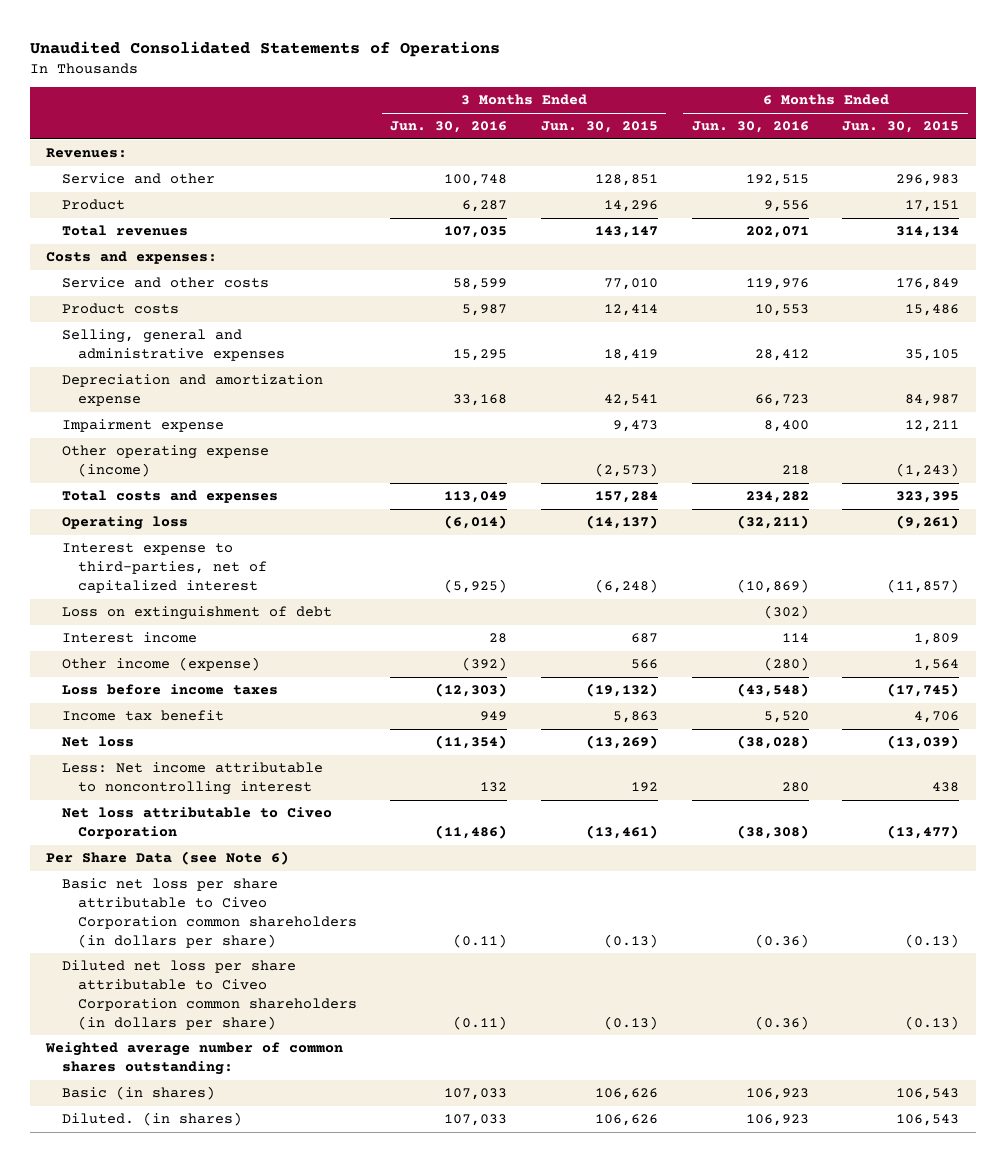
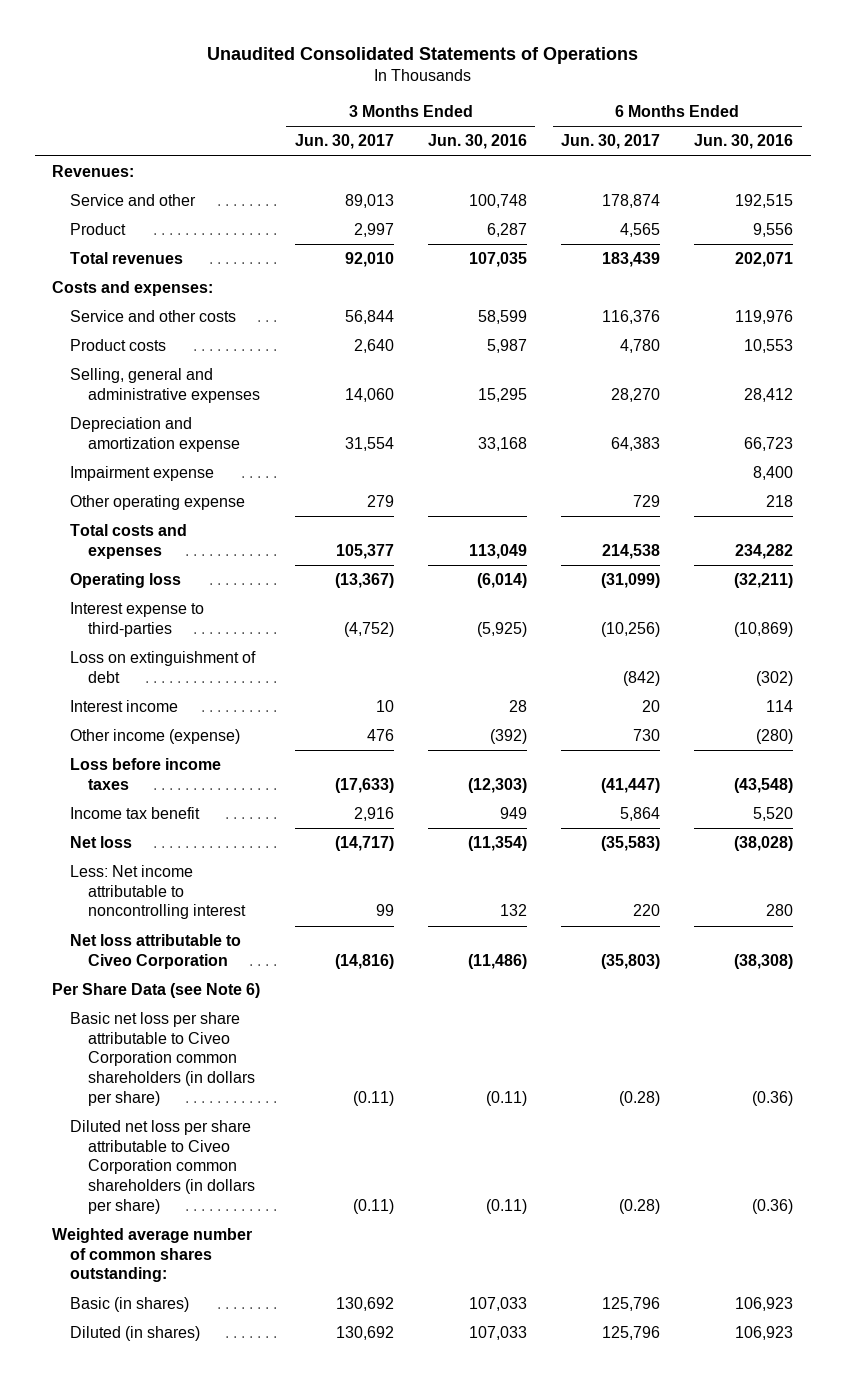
- | 3 Months Ended Jun. 30, 2016 | 3 Months Ended Jun. 30, 2015 | 6 Months Ended Jun. 30, 2016 | 6 Months Ended Jun. 30, 2015
+ | 3 Months Ended Jun. 30, 2017 | 3 Months Ended Jun. 30, 2016 | 6 Months Ended Jun. 30, 2017 | 6 Months Ended Jun. 30, 2016
- Other operating expense (income) | | (2,573) | 218 | (1,243)
+ Other operating expense | 279 | | 729 | 218
- Interest expense to third-parties, net of capitalized interest | (5,925) | (6,248) | (10,869) | (11,857)
+ Interest expense to third-parties | (4,752) | (5,925) | (10,256) | (10,869)
- Diluted. (in shares) | 107,033 | 106,626 | 106,923 | 106,543
+ Diluted (in shares) | 130,692 | 107,033 | 125,796 | 106,923

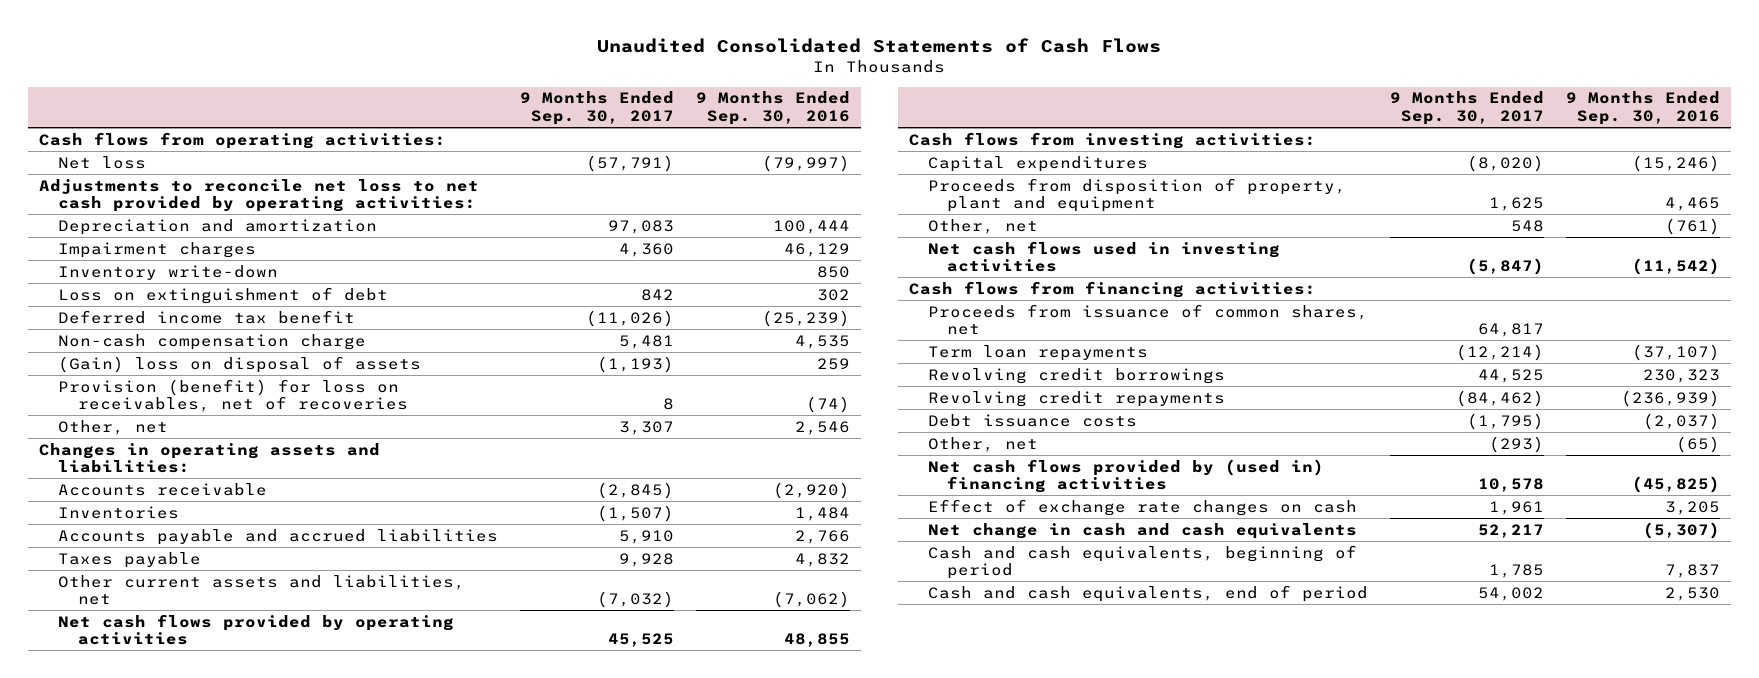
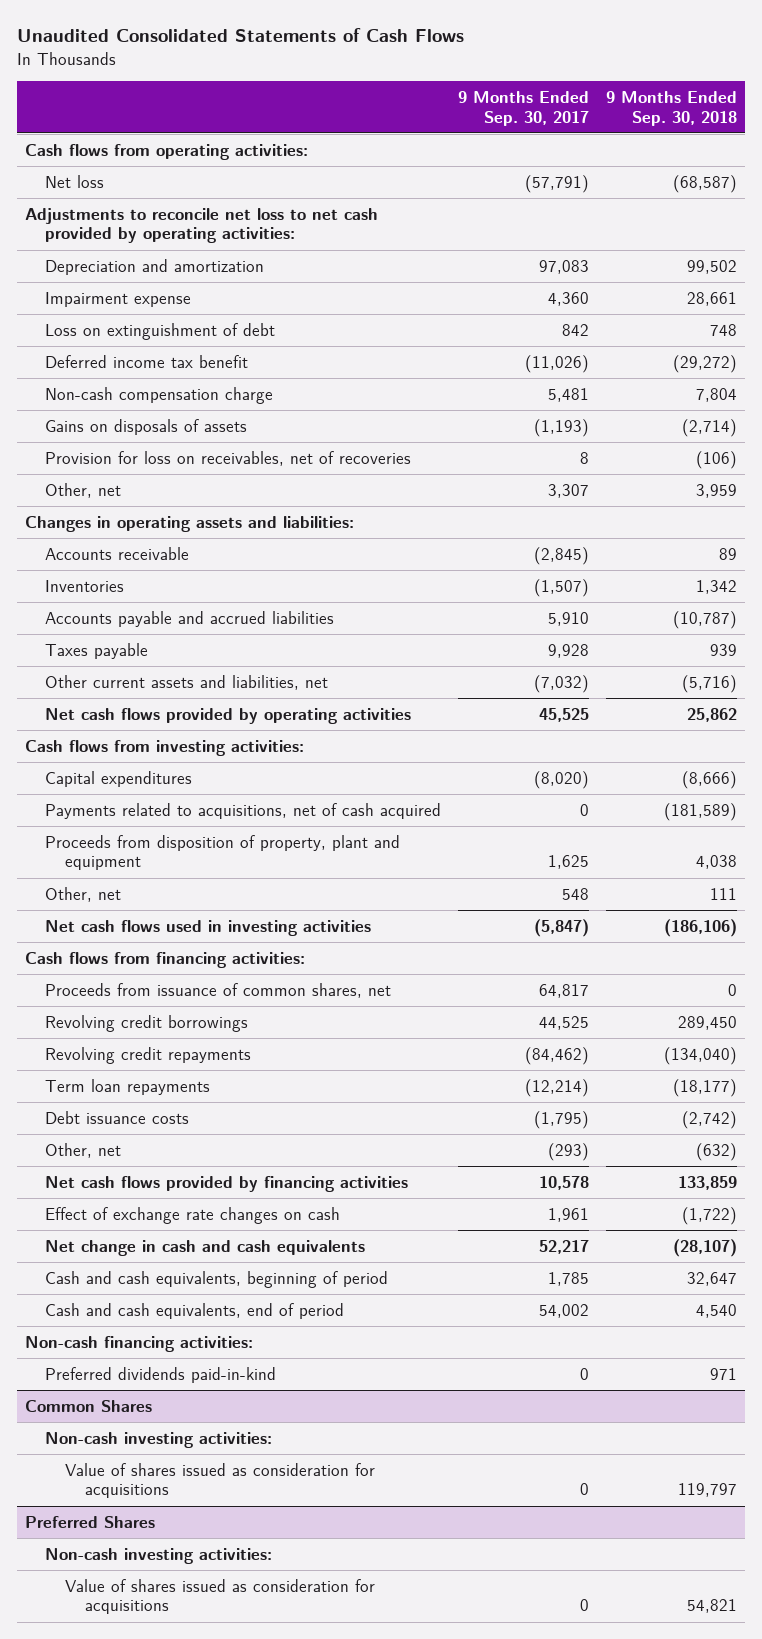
- | 9 Months Ended Sep. 30, 2017 | 9 Months Ended Sep. 30, 2016
+ | 9 Months Ended Sep. 30, 2017 | 9 Months Ended Sep. 30, 2018
- Impairment charges | 4,360 | 46,129
- Inventory write-down | | 850
+ Impairment expense | 4,360 | 28,661
- (Gain) loss on disposal of assets | (1,193) | 259
- Provision (benefit) for loss on receivables, net of recoveries | 8 | (74)
+ Gains on disposals of assets | (1,193) | (2,714)
+ Provision for loss on receivables, net of recoveries | 8 | (106)
+ Payments related to acquisitions, net of cash acquired | 0 | (181,589)
moved down: Term loan repayments | (12,214) | (18,177)
- Net cash flows provided by (used in) financing activities | 10,578 | (45,825)
+ Net cash flows provided by financing activities | 10,578 | 133,859
+ Non-cash financing activities:
+ Preferred dividends paid-in-kind | 0 | 971
+ Common Shares
+ Non-cash investing activities:
+ Value of shares issued as consideration for acquisitions | 0 | 119,797
+ Preferred Shares
+ Non-cash investing activities:
+ Value of shares issued as consideration for acquisitions | 0 | 54,821

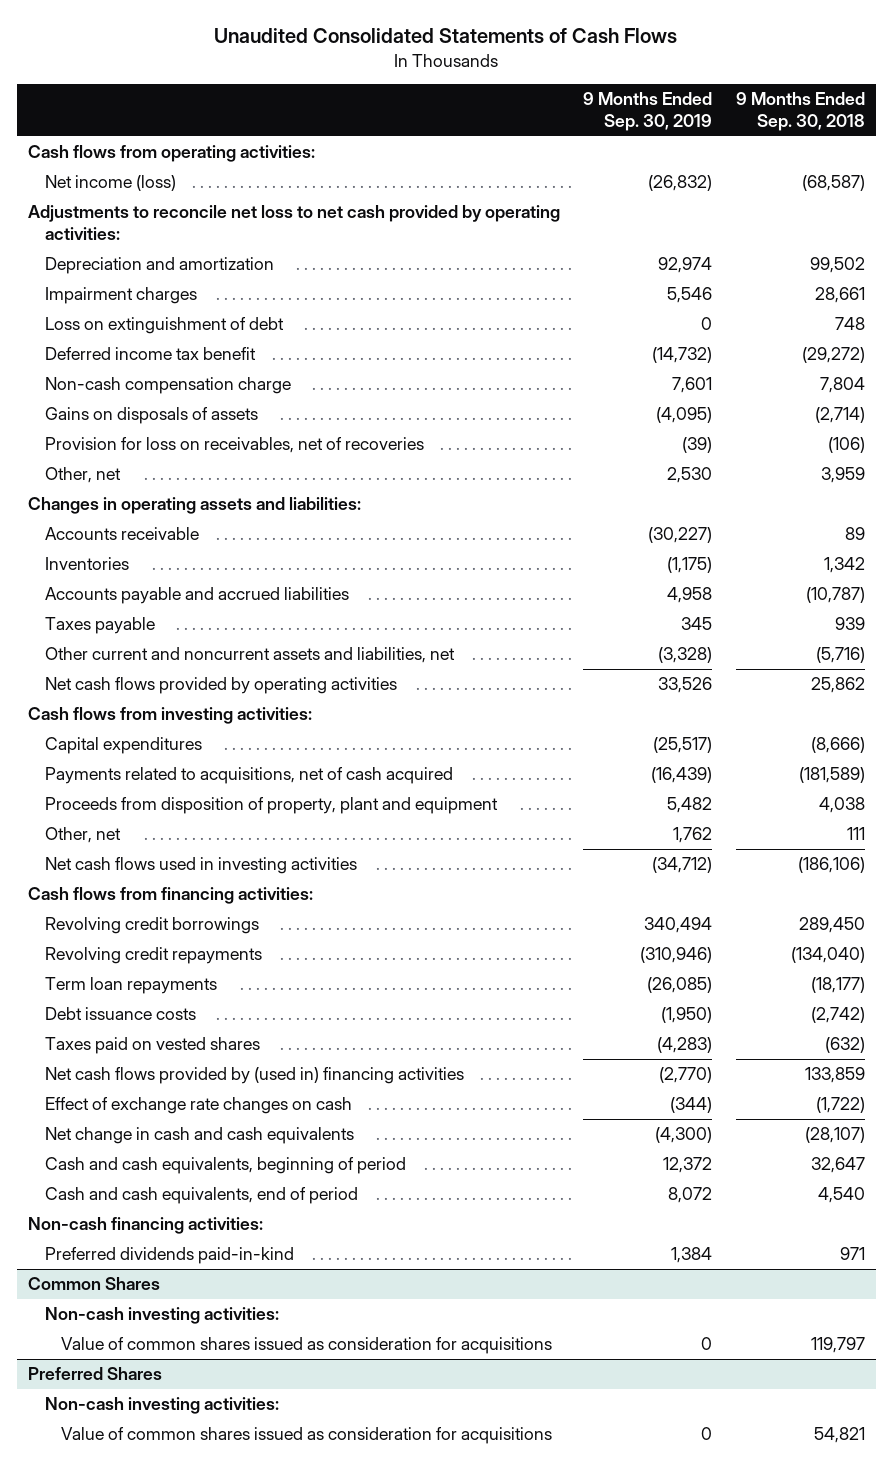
- | 9 Months Ended Sep. 30, 2017 | 9 Months Ended Sep. 30, 2018
+ | 9 Months Ended Sep. 30, 2019 | 9 Months Ended Sep. 30, 2018
- Net loss | (57,791) | (68,587)
+ Net income (loss) | (26,832) | (68,587)
- Impairment expense | 4,360 | 28,661
+ Impairment charges | 5,546 | 28,661
- Other current assets and liabilities, net | (7,032) | (5,716)
+ Other current and noncurrent assets and liabilities, net | (3,328) | (5,716)
- Proceeds from issuance of common shares, net | 64,817 | 0
- Other, net | (293) | (632)
- Net cash flows provided by financing activities | 10,578 | 133,859
+ Taxes paid on vested shares | (4,283) | (632)
+ Net cash flows provided by (used in) financing activities | (2,770) | 133,859
@ Common Shares
- Value of shares issued as consideration for acquisitions | 0 | 119,797
+ Value of common shares issued as consideration for acquisitions | 0 | 119,797
@ Preferred Shares
- Value of shares issued as consideration for acquisitions | 0 | 54,821
+ Value of common shares issued as consideration for acquisitions | 0 | 54,821

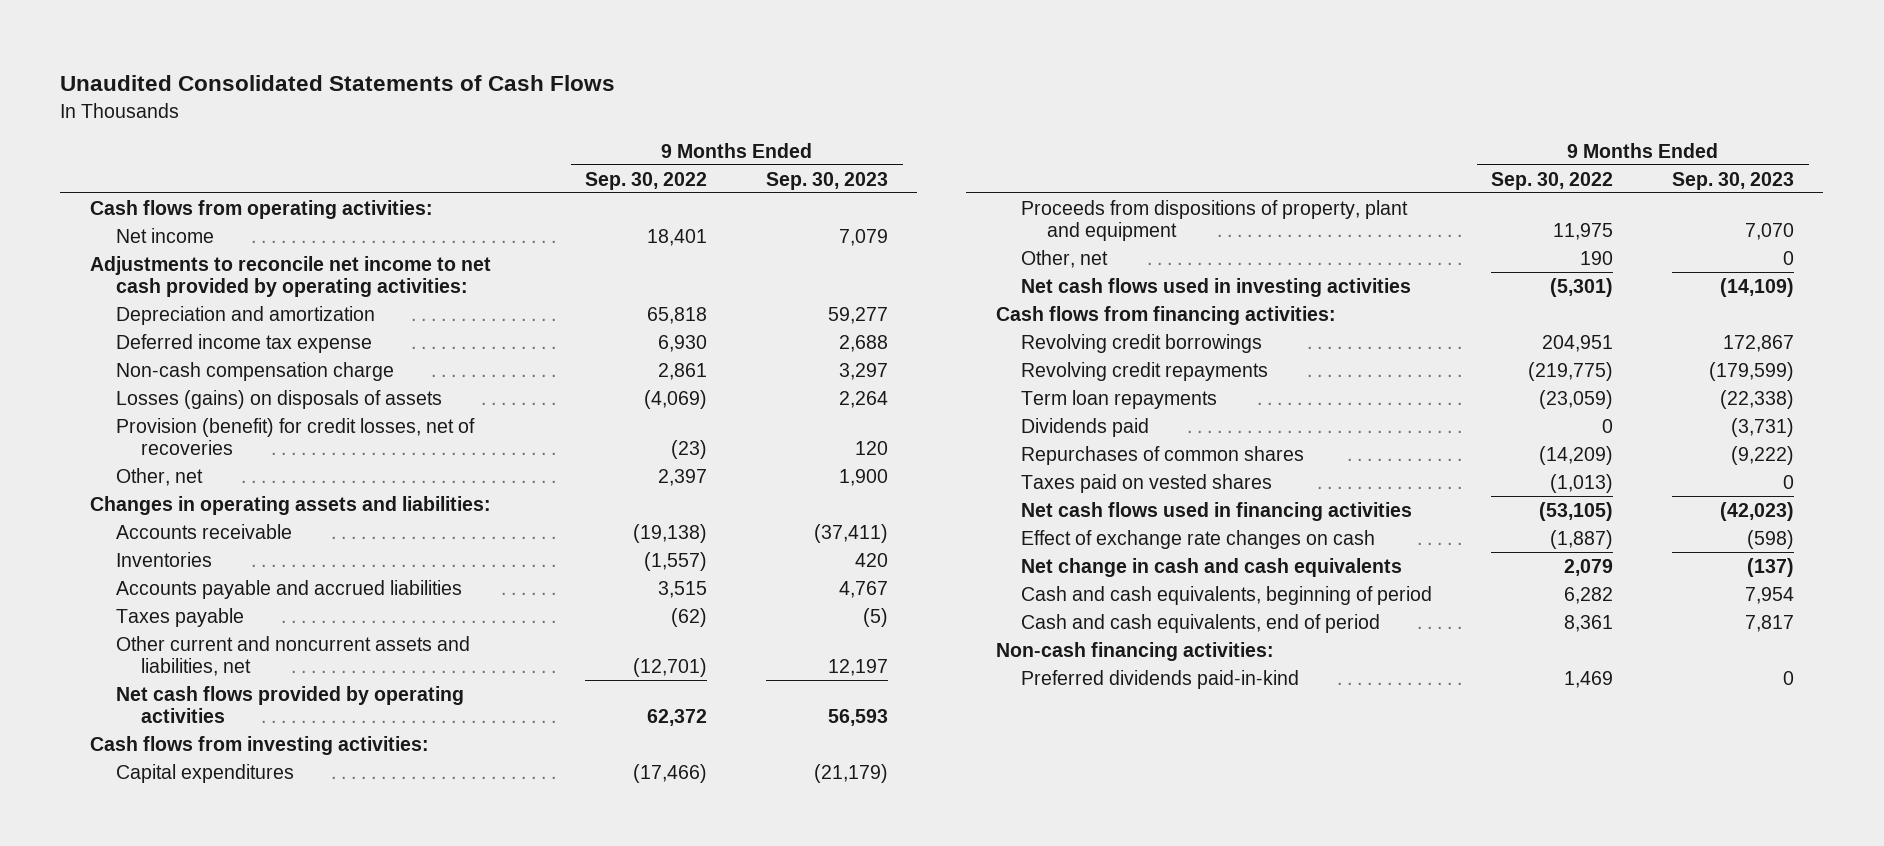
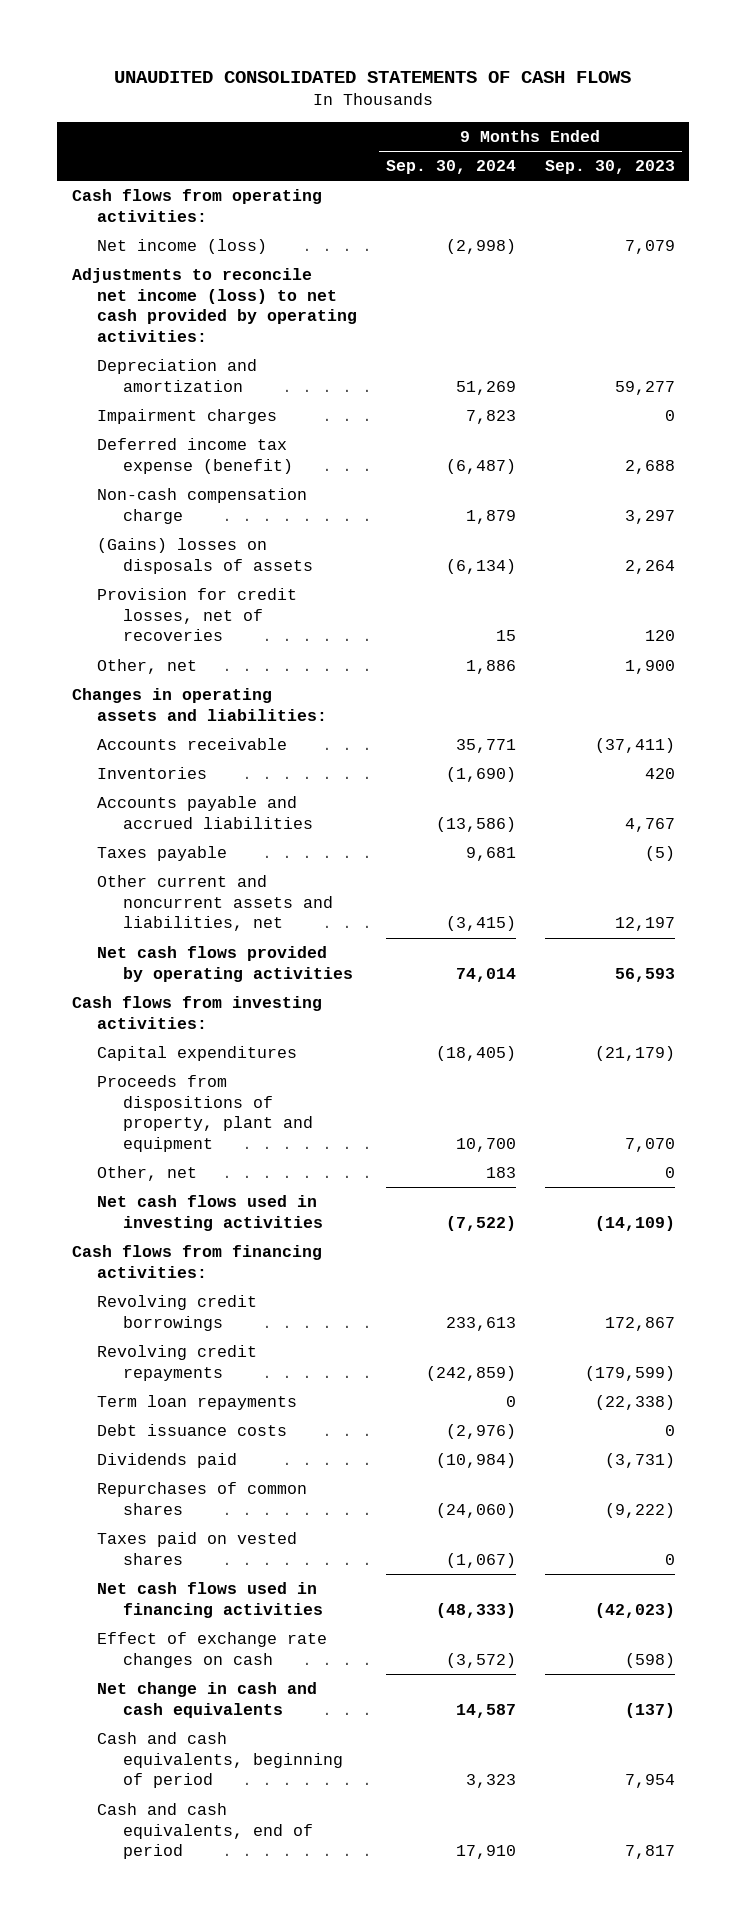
- Unaudited Consolidated Statements of Cash Flows
+ UNAUDITED CONSOLIDATED STATEMENTS OF CASH FLOWS
- | 9 Months Ended Sep. 30, 2022 | 9 Months Ended Sep. 30, 2023
+ | 9 Months Ended Sep. 30, 2024 | 9 Months Ended Sep. 30, 2023
- Net income | 18,401 | 7,079
- Adjustments to reconcile net income to net cash provided by operating activities:
+ Net income (loss) | (2,998) | 7,079
+ Adjustments to reconcile net income (loss) to net cash provided by operating activities:
- Deferred income tax expense | 6,930 | 2,688
+ Impairment charges | 7,823 | 0
+ Deferred income tax expense (benefit) | (6,487) | 2,688
- Losses (gains) on disposals of assets | (4,069) | 2,264
- Provision (benefit) for credit losses, net of recoveries | (23) | 120
+ (Gains) losses on disposals of assets | (6,134) | 2,264
+ Provision for credit losses, net of recoveries | 15 | 120
+ Debt issuance costs | (2,976) | 0
- Non-cash financing activities:
- Preferred dividends paid-in-kind | 1,469 | 0

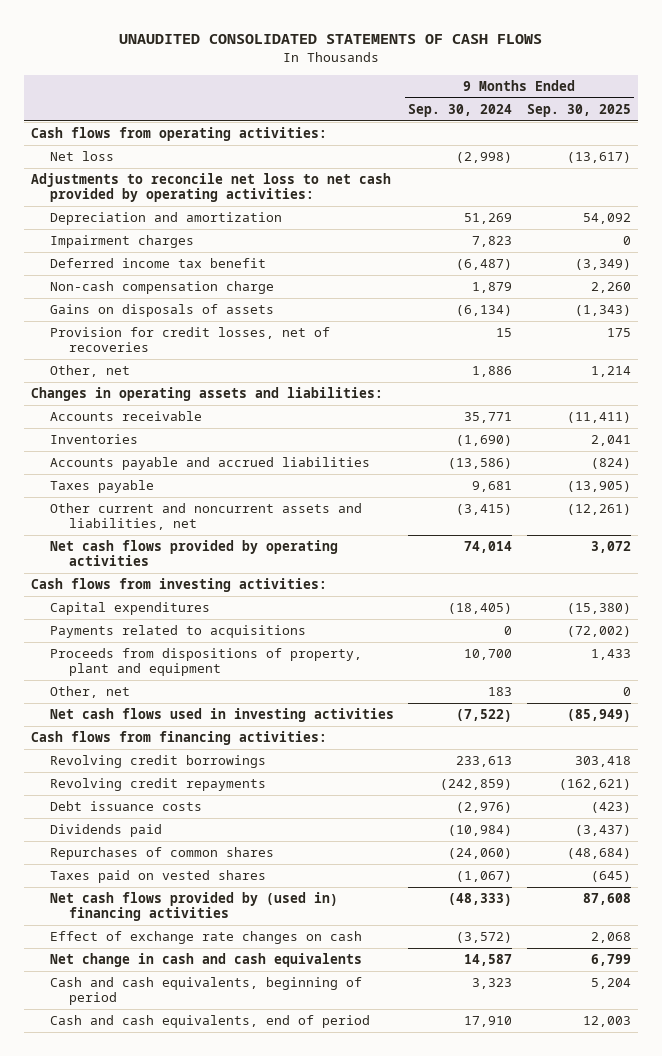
- | 9 Months Ended Sep. 30, 2024 | 9 Months Ended Sep. 30, 2023
+ | 9 Months Ended Sep. 30, 2024 | 9 Months Ended Sep. 30, 2025
- Net income (loss) | (2,998) | 7,079
- Adjustments to reconcile net income (loss) to net cash provided by operating activities:
+ Net loss | (2,998) | (13,617)
+ Adjustments to reconcile net loss to net cash provided by operating activities:
- Deferred income tax expense (benefit) | (6,487) | 2,688
+ Deferred income tax benefit | (6,487) | (3,349)
- (Gains) losses on disposals of assets | (6,134) | 2,264
+ Gains on disposals of assets | (6,134) | (1,343)
+ Payments related to acquisitions | 0 | (72,002)
- Term loan repayments | 0 | (22,338)
- Net cash flows used in financing activities | (48,333) | (42,023)
+ Net cash flows provided by (used in) financing activities | (48,333) | 87,608

